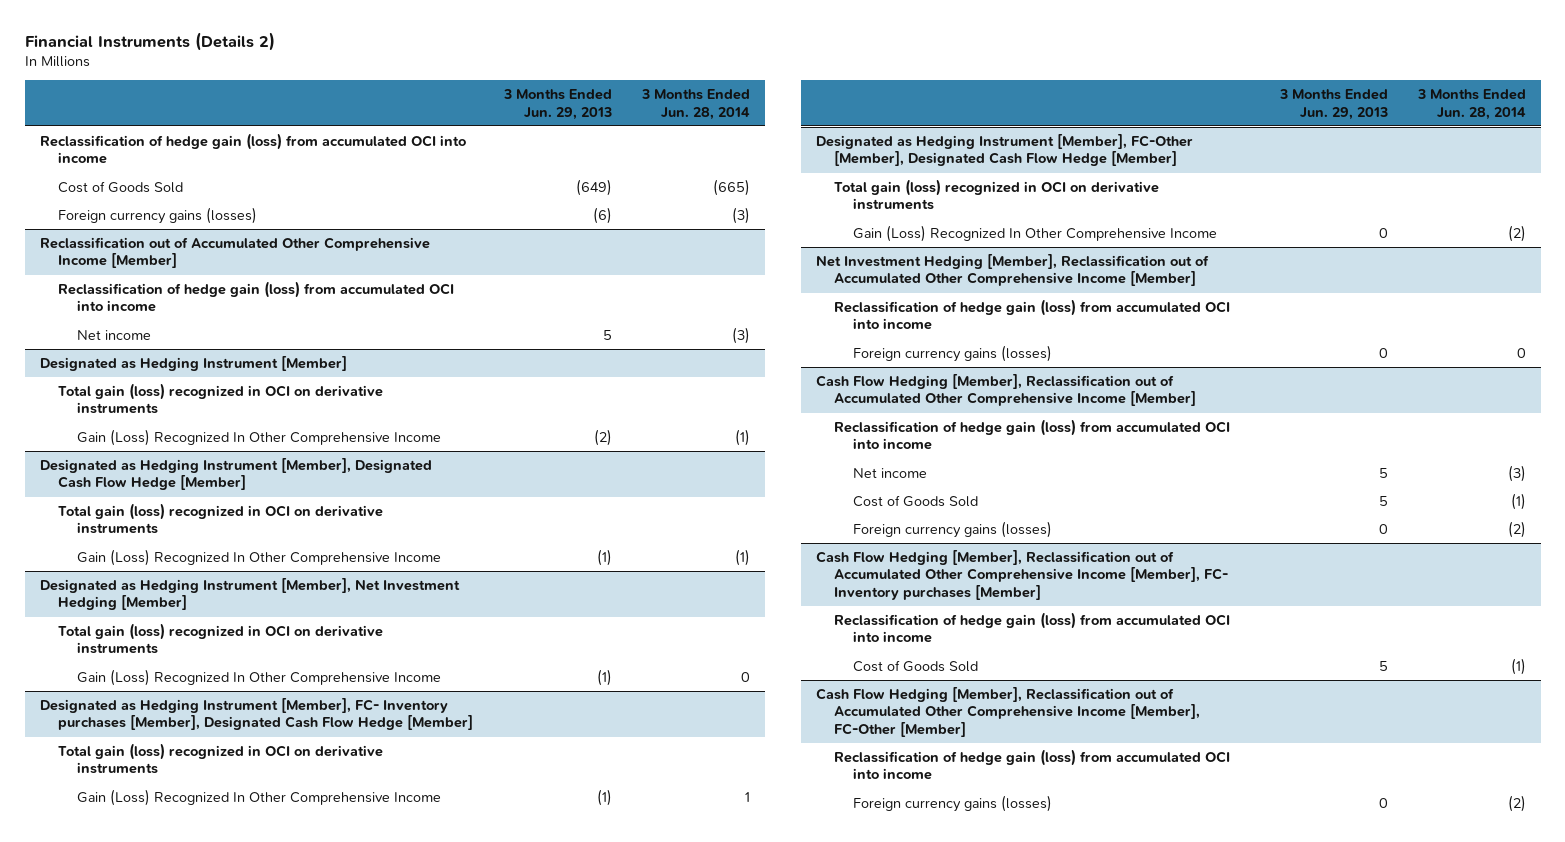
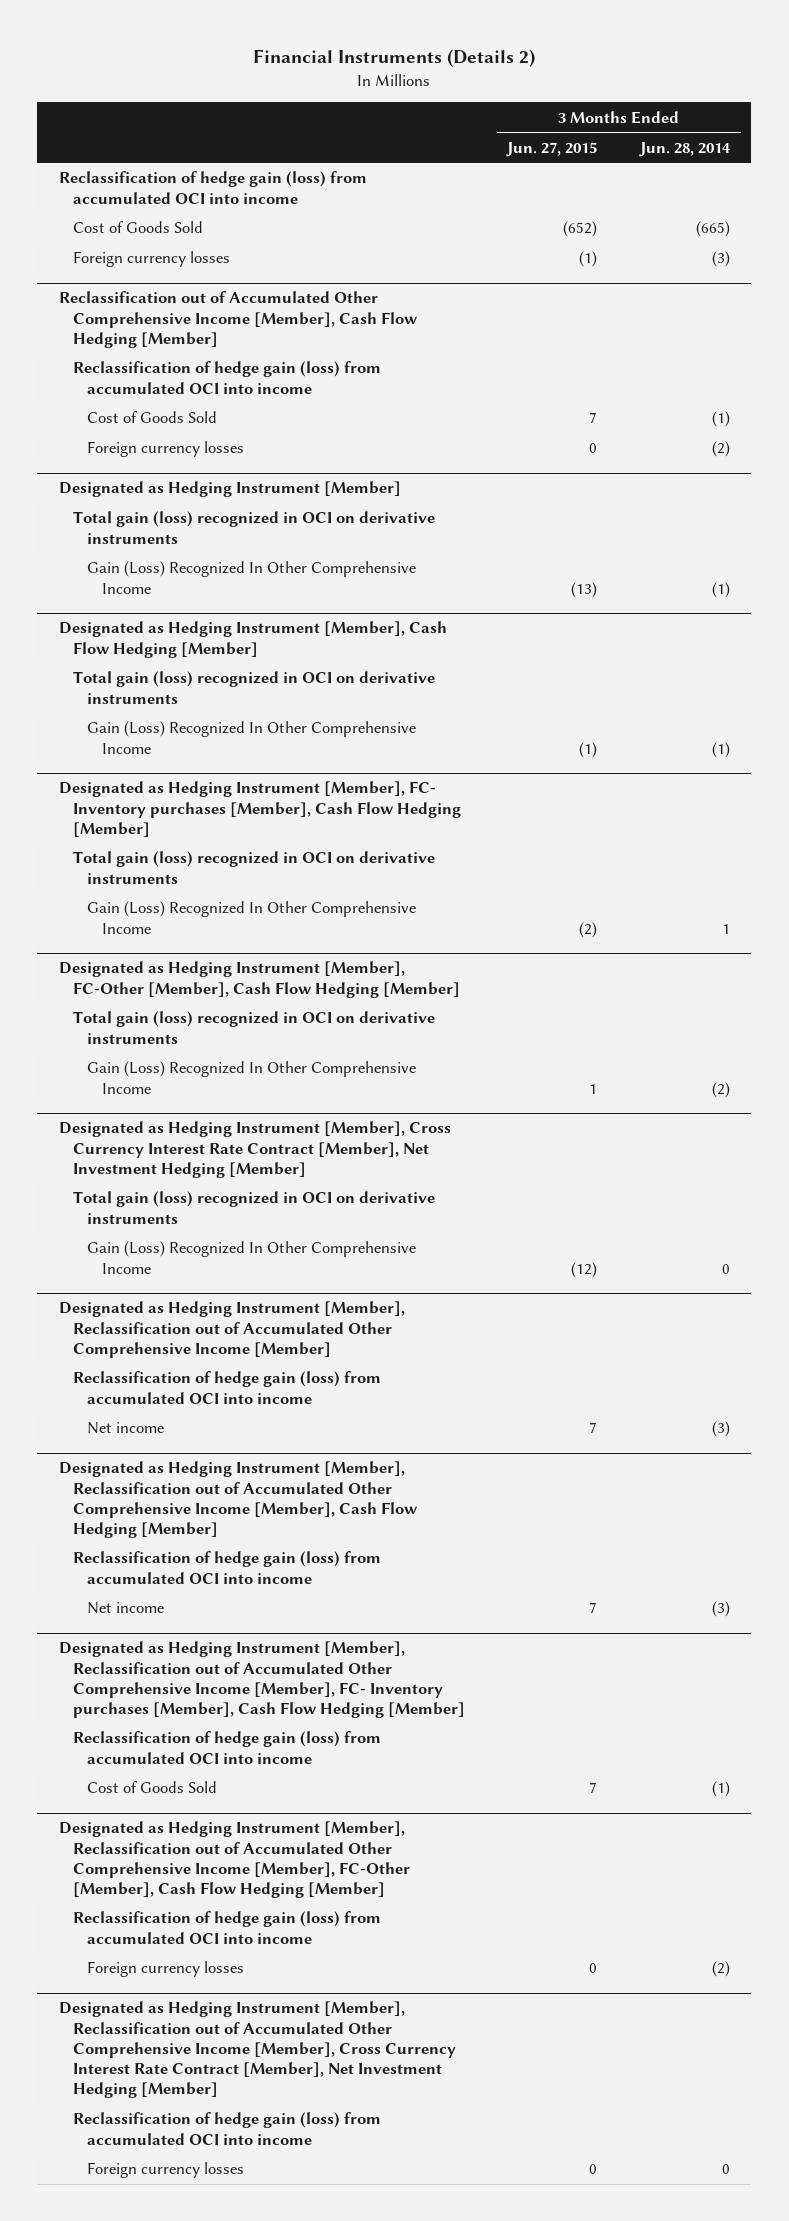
- | 3 Months Ended Jun. 29, 2013 | 3 Months Ended Jun. 28, 2014
+ | 3 Months Ended Jun. 27, 2015 | 3 Months Ended Jun. 28, 2014
- Foreign currency gains (losses) | (6) | (3)
- Reclassification out of Accumulated Other Comprehensive Income [Member]
+ Foreign currency losses | (1) | (3)
+ Reclassification out of Accumulated Other Comprehensive Income [Member], Cash Flow Hedging [Member]
- Net income | 5 | (3)
+ Cost of Goods Sold | 7 | (1)
+ Foreign currency losses | 0 | (2)
- Designated as Hedging Instrument [Member], Designated Cash Flow Hedge [Member]
+ Designated as Hedging Instrument [Member], Cash Flow Hedging [Member]
- Designated as Hedging Instrument [Member], Net Investment Hedging [Member]
- Total gain (loss) recognized in OCI on derivative instruments
- Gain (Loss) Recognized In Other Comprehensive Income | (1) | 0
- Designated as Hedging Instrument [Member], FC- Inventory purchases [Member], Designated Cash Flow Hedge [Member]
+ Designated as Hedging Instrument [Member], FC- Inventory purchases [Member], Cash Flow Hedging [Member]
- Designated as Hedging Instrument [Member], FC-Other [Member], Designated Cash Flow Hedge [Member]
+ Designated as Hedging Instrument [Member], FC-Other [Member], Cash Flow Hedging [Member]
- Net Investment Hedging [Member], Reclassification out of Accumulated Other Comprehensive Income [Member]
+ Designated as Hedging Instrument [Member], Cross Currency Interest Rate Contract [Member], Net Investment Hedging [Member]
+ Total gain (loss) recognized in OCI on derivative instruments
+ Gain (Loss) Recognized In Other Comprehensive Income | (12) | 0
+ Designated as Hedging Instrument [Member], Reclassification out of Accumulated Other Comprehensive Income [Member]
- Foreign currency gains (losses) | 0 | 0
- Cash Flow Hedging [Member], Reclassification out of Accumulated Other Comprehensive Income [Member]
+ Net income | 7 | (3)
+ Designated as Hedging Instrument [Member], Reclassification out of Accumulated Other Comprehensive Income [Member], Cash Flow Hedging [Member]
- Cost of Goods Sold | 5 | (1)
- Foreign currency gains (losses) | 0 | (2)
- Cash Flow Hedging [Member], Reclassification out of Accumulated Other Comprehensive Income [Member], FC- Inventory purchases [Member]
+ Designated as Hedging Instrument [Member], Reclassification out of Accumulated Other Comprehensive Income [Member], FC- Inventory purchases [Member], Cash Flow Hedging [Member]
- Cash Flow Hedging [Member], Reclassification out of Accumulated Other Comprehensive Income [Member], FC-Other [Member]
+ Designated as Hedging Instrument [Member], Reclassification out of Accumulated Other Comprehensive Income [Member], FC-Other [Member], Cash Flow Hedging [Member]
- Foreign currency gains (losses) | 0 | (2)
+ Foreign currency losses | 0 | (2)
+ Designated as Hedging Instrument [Member], Reclassification out of Accumulated Other Comprehensive Income [Member], Cross Currency Interest Rate Contract [Member], Net Investment Hedging [Member]
+ Reclassification of hedge gain (loss) from accumulated OCI into income
+ Foreign currency losses | 0 | 0

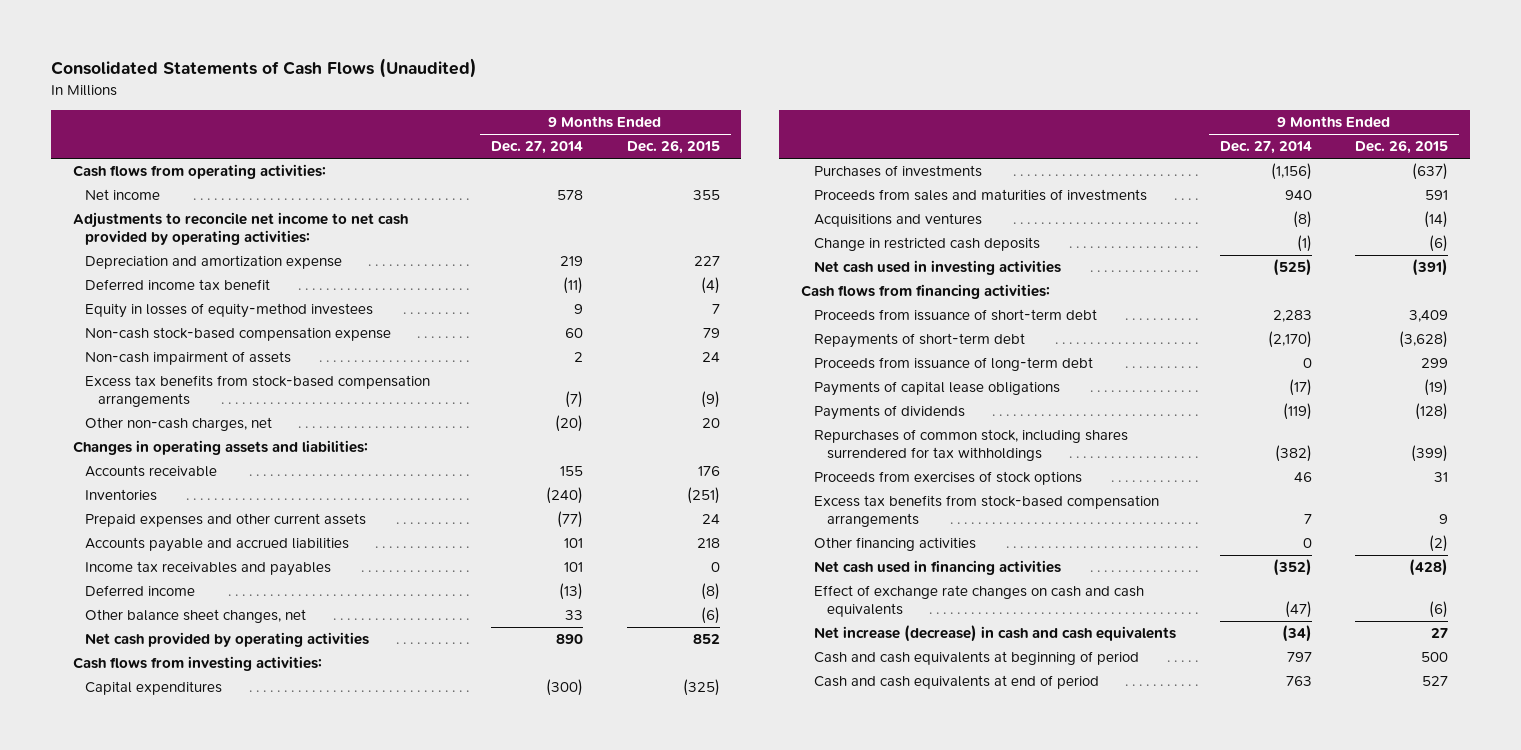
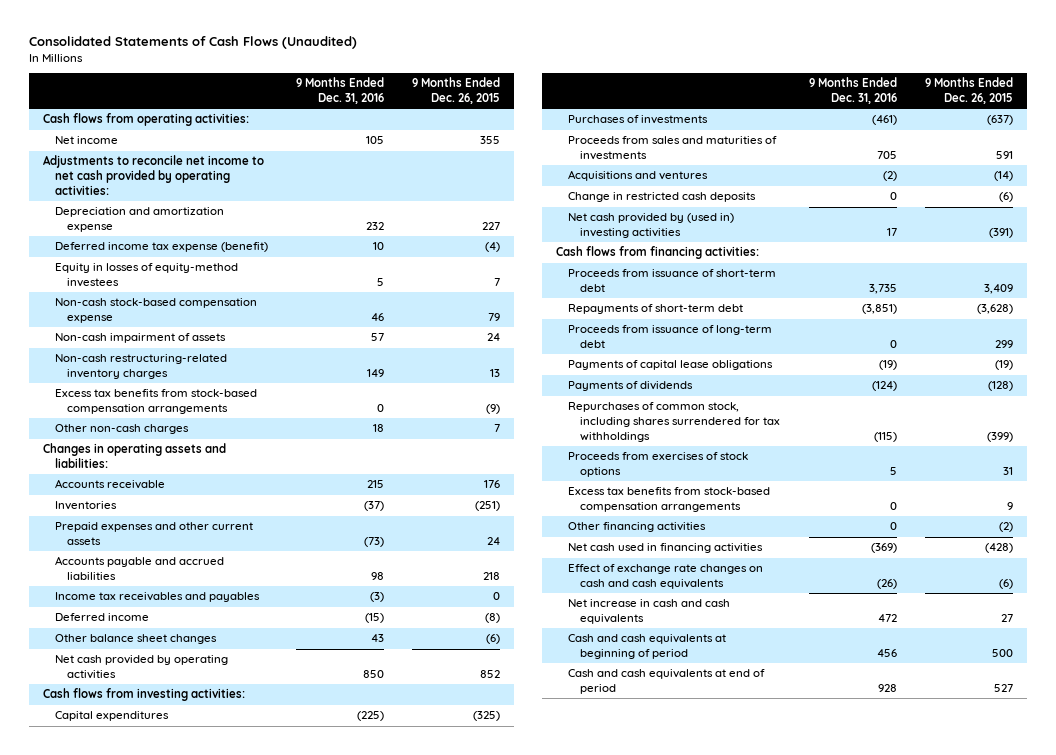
- | 9 Months Ended Dec. 27, 2014 | 9 Months Ended Dec. 26, 2015
+ | 9 Months Ended Dec. 31, 2016 | 9 Months Ended Dec. 26, 2015
- Deferred income tax benefit | (11) | (4)
+ Deferred income tax expense (benefit) | 10 | (4)
+ Non-cash restructuring-related inventory charges | 149 | 13
- Other non-cash charges, net | (20) | 20
+ Other non-cash charges | 18 | 7
- Other balance sheet changes, net | 33 | (6)
+ Other balance sheet changes | 43 | (6)
- Net cash used in investing activities | (525) | (391)
+ Net cash provided by (used in) investing activities | 17 | (391)
- Net increase (decrease) in cash and cash equivalents | (34) | 27
+ Net increase in cash and cash equivalents | 472 | 27

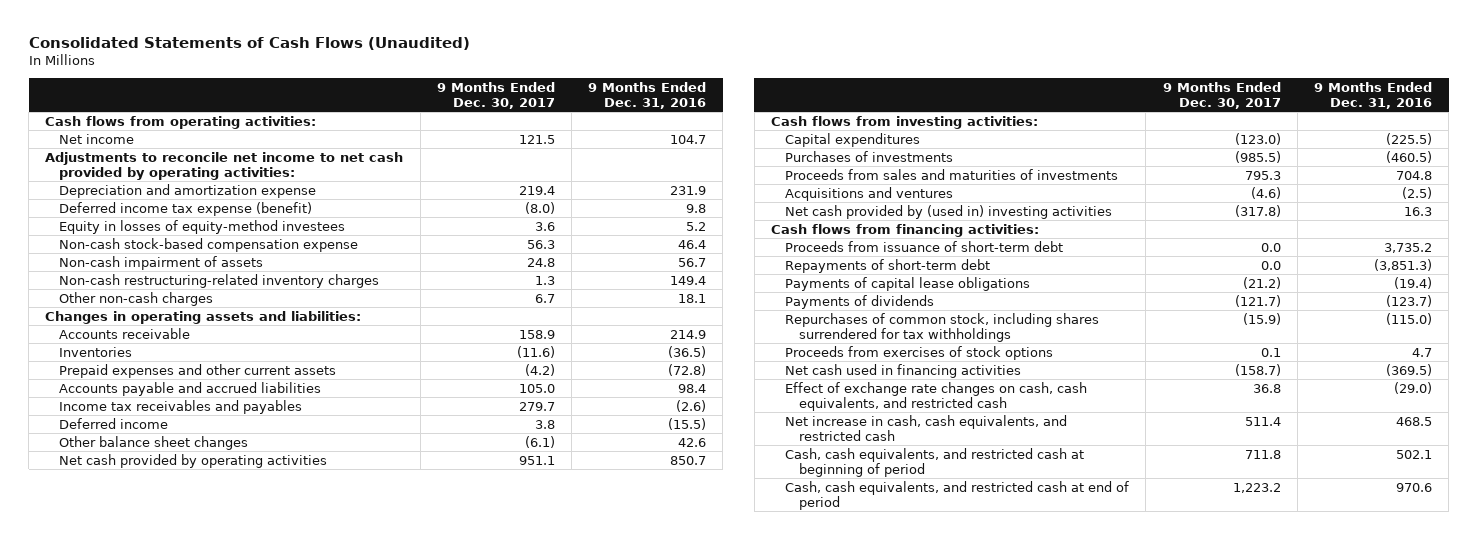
- | 9 Months Ended Dec. 31, 2016 | 9 Months Ended Dec. 26, 2015
+ | 9 Months Ended Dec. 30, 2017 | 9 Months Ended Dec. 31, 2016
- Net income | 105 | 355
+ Net income | 121.5 | 104.7
- Depreciation and amortization expense | 232 | 227
- Deferred income tax expense (benefit) | 10 | (4)
- Equity in losses of equity-method investees | 5 | 7
- Non-cash stock-based compensation expense | 46 | 79
- Non-cash impairment of assets | 57 | 24
- Non-cash restructuring-related inventory charges | 149 | 13
- Excess tax benefits from stock-based compensation arrangements | 0 | (9)
- Other non-cash charges | 18 | 7
+ Depreciation and amortization expense | 219.4 | 231.9
+ Deferred income tax expense (benefit) | (8.0) | 9.8
+ Equity in losses of equity-method investees | 3.6 | 5.2
+ Non-cash stock-based compensation expense | 56.3 | 46.4
+ Non-cash impairment of assets | 24.8 | 56.7
+ Non-cash restructuring-related inventory charges | 1.3 | 149.4
+ Other non-cash charges | 6.7 | 18.1
- Accounts receivable | 215 | 176
- Inventories | (37) | (251)
- Prepaid expenses and other current assets | (73) | 24
- Accounts payable and accrued liabilities | 98 | 218
- Income tax receivables and payables | (3) | 0
- Deferred income | (15) | (8)
- Other balance sheet changes | 43 | (6)
- Net cash provided by operating activities | 850 | 852
+ Accounts receivable | 158.9 | 214.9
+ Inventories | (11.6) | (36.5)
+ Prepaid expenses and other current assets | (4.2) | (72.8)
+ Accounts payable and accrued liabilities | 105.0 | 98.4
+ Income tax receivables and payables | 279.7 | (2.6)
+ Deferred income | 3.8 | (15.5)
+ Other balance sheet changes | (6.1) | 42.6
+ Net cash provided by operating activities | 951.1 | 850.7
- Capital expenditures | (225) | (325)
- Purchases of investments | (461) | (637)
- Proceeds from sales and maturities of investments | 705 | 591
- Acquisitions and ventures | (2) | (14)
- Change in restricted cash deposits | 0 | (6)
- Net cash provided by (used in) investing activities | 17 | (391)
+ Capital expenditures | (123.0) | (225.5)
+ Purchases of investments | (985.5) | (460.5)
+ Proceeds from sales and maturities of investments | 795.3 | 704.8
+ Acquisitions and ventures | (4.6) | (2.5)
+ Net cash provided by (used in) investing activities | (317.8) | 16.3
- Proceeds from issuance of short-term debt | 3,735 | 3,409
- Repayments of short-term debt | (3,851) | (3,628)
- Proceeds from issuance of long-term debt | 0 | 299
- Payments of capital lease obligations | (19) | (19)
- Payments of dividends | (124) | (128)
- Repurchases of common stock, including shares surrendered for tax withholdings | (115) | (399)
- Proceeds from exercises of stock options | 5 | 31
- Excess tax benefits from stock-based compensation arrangements | 0 | 9
- Other financing activities | 0 | (2)
- Net cash used in financing activities | (369) | (428)
- Effect of exchange rate changes on cash and cash equivalents | (26) | (6)
- Net increase in cash and cash equivalents | 472 | 27
- Cash and cash equivalents at beginning of period | 456 | 500
- Cash and cash equivalents at end of period | 928 | 527
+ Proceeds from issuance of short-term debt | 0.0 | 3,735.2
+ Repayments of short-term debt | 0.0 | (3,851.3)
+ Payments of capital lease obligations | (21.2) | (19.4)
+ Payments of dividends | (121.7) | (123.7)
+ Repurchases of common stock, including shares surrendered for tax withholdings | (15.9) | (115.0)
+ Proceeds from exercises of stock options | 0.1 | 4.7
+ Net cash used in financing activities | (158.7) | (369.5)
+ Effect of exchange rate changes on cash, cash equivalents, and restricted cash | 36.8 | (29.0)
+ Net increase in cash, cash equivalents, and restricted cash | 511.4 | 468.5
+ Cash, cash equivalents, and restricted cash at beginning of period | 711.8 | 502.1
+ Cash, cash equivalents, and restricted cash at end of period | 1,223.2 | 970.6

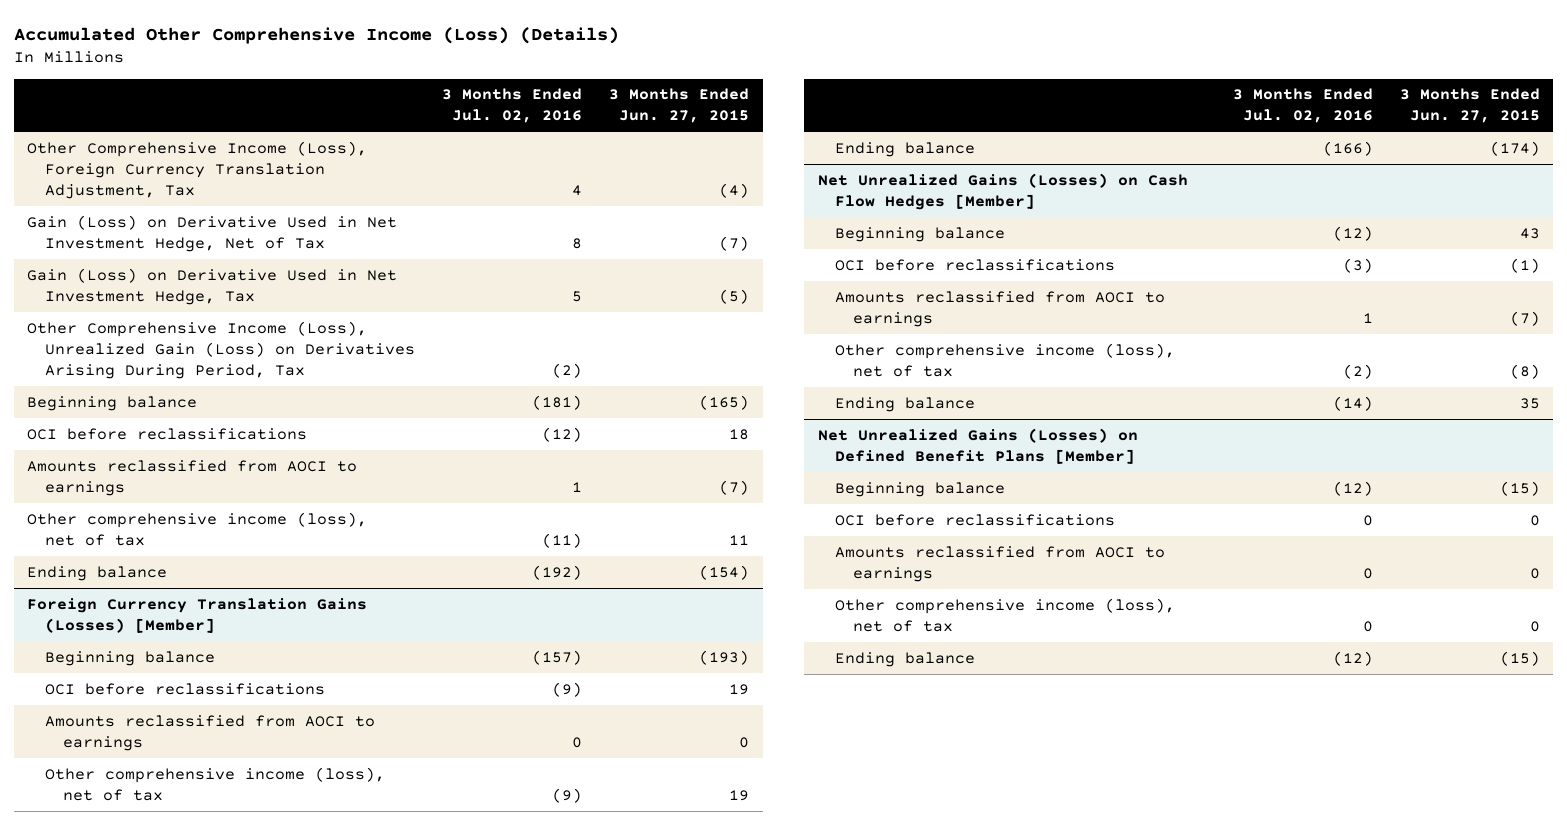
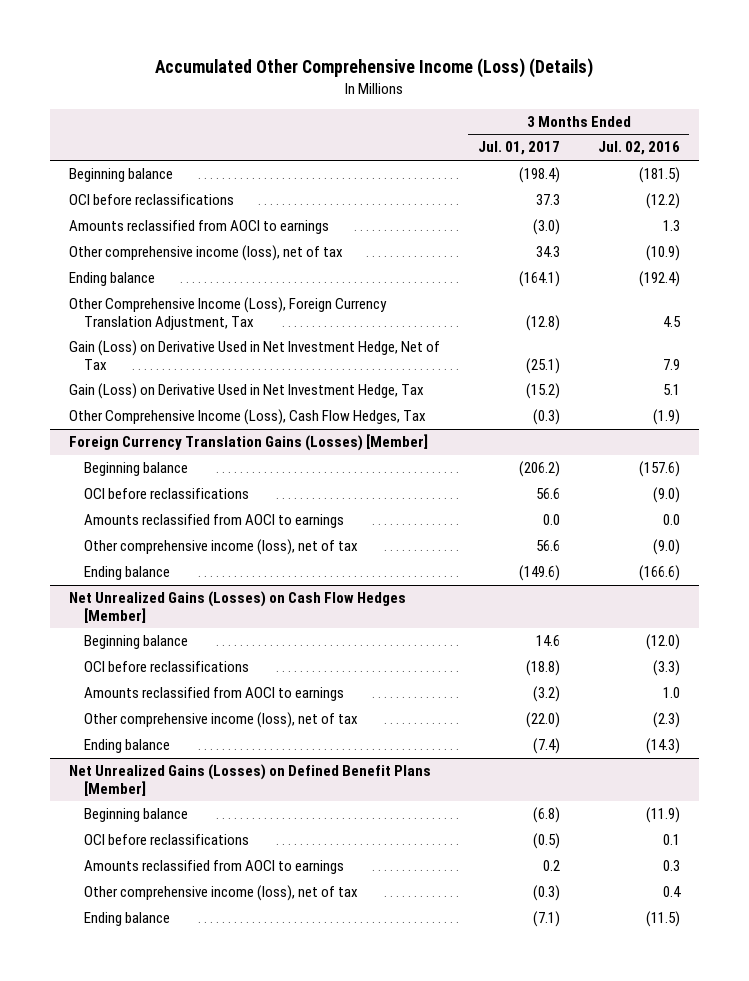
- | 3 Months Ended Jul. 02, 2016 | 3 Months Ended Jun. 27, 2015
+ | 3 Months Ended Jul. 01, 2017 | 3 Months Ended Jul. 02, 2016
- Other Comprehensive Income (Loss), Foreign Currency Translation Adjustment, Tax | 4 | (4)
- Gain (Loss) on Derivative Used in Net Investment Hedge, Net of Tax | 8 | (7)
- Gain (Loss) on Derivative Used in Net Investment Hedge, Tax | 5 | (5)
- Other Comprehensive Income (Loss), Unrealized Gain (Loss) on Derivatives Arising During Period, Tax | (2) |
- Beginning balance | (181) | (165)
- OCI before reclassifications | (12) | 18
- Amounts reclassified from AOCI to earnings | 1 | (7)
- Other comprehensive income (loss), net of tax | (11) | 11
- Ending balance | (192) | (154)
+ Beginning balance | (198.4) | (181.5)
+ OCI before reclassifications | 37.3 | (12.2)
+ Amounts reclassified from AOCI to earnings | (3.0) | 1.3
+ Other comprehensive income (loss), net of tax | 34.3 | (10.9)
+ Ending balance | (164.1) | (192.4)
+ Other Comprehensive Income (Loss), Foreign Currency Translation Adjustment, Tax | (12.8) | 4.5
+ Gain (Loss) on Derivative Used in Net Investment Hedge, Net of Tax | (25.1) | 7.9
+ Gain (Loss) on Derivative Used in Net Investment Hedge, Tax | (15.2) | 5.1
+ Other Comprehensive Income (Loss), Cash Flow Hedges, Tax | (0.3) | (1.9)
@ Foreign Currency Translation Gains (Losses) [Member]
- Beginning balance | (157) | (193)
- OCI before reclassifications | (9) | 19
- Amounts reclassified from AOCI to earnings | 0 | 0
- Other comprehensive income (loss), net of tax | (9) | 19
- Ending balance | (166) | (174)
+ Beginning balance | (206.2) | (157.6)
+ OCI before reclassifications | 56.6 | (9.0)
+ Amounts reclassified from AOCI to earnings | 0.0 | 0.0
+ Other comprehensive income (loss), net of tax | 56.6 | (9.0)
+ Ending balance | (149.6) | (166.6)
@ Net Unrealized Gains (Losses) on Cash Flow Hedges [Member]
- Beginning balance | (12) | 43
- OCI before reclassifications | (3) | (1)
- Amounts reclassified from AOCI to earnings | 1 | (7)
- Other comprehensive income (loss), net of tax | (2) | (8)
- Ending balance | (14) | 35
+ Beginning balance | 14.6 | (12.0)
+ OCI before reclassifications | (18.8) | (3.3)
+ Amounts reclassified from AOCI to earnings | (3.2) | 1.0
+ Other comprehensive income (loss), net of tax | (22.0) | (2.3)
+ Ending balance | (7.4) | (14.3)
@ Net Unrealized Gains (Losses) on Defined Benefit Plans [Member]
- Beginning balance | (12) | (15)
- OCI before reclassifications | 0 | 0
- Amounts reclassified from AOCI to earnings | 0 | 0
- Other comprehensive income (loss), net of tax | 0 | 0
- Ending balance | (12) | (15)
+ Beginning balance | (6.8) | (11.9)
+ OCI before reclassifications | (0.5) | 0.1
+ Amounts reclassified from AOCI to earnings | 0.2 | 0.3
+ Other comprehensive income (loss), net of tax | (0.3) | 0.4
+ Ending balance | (7.1) | (11.5)

